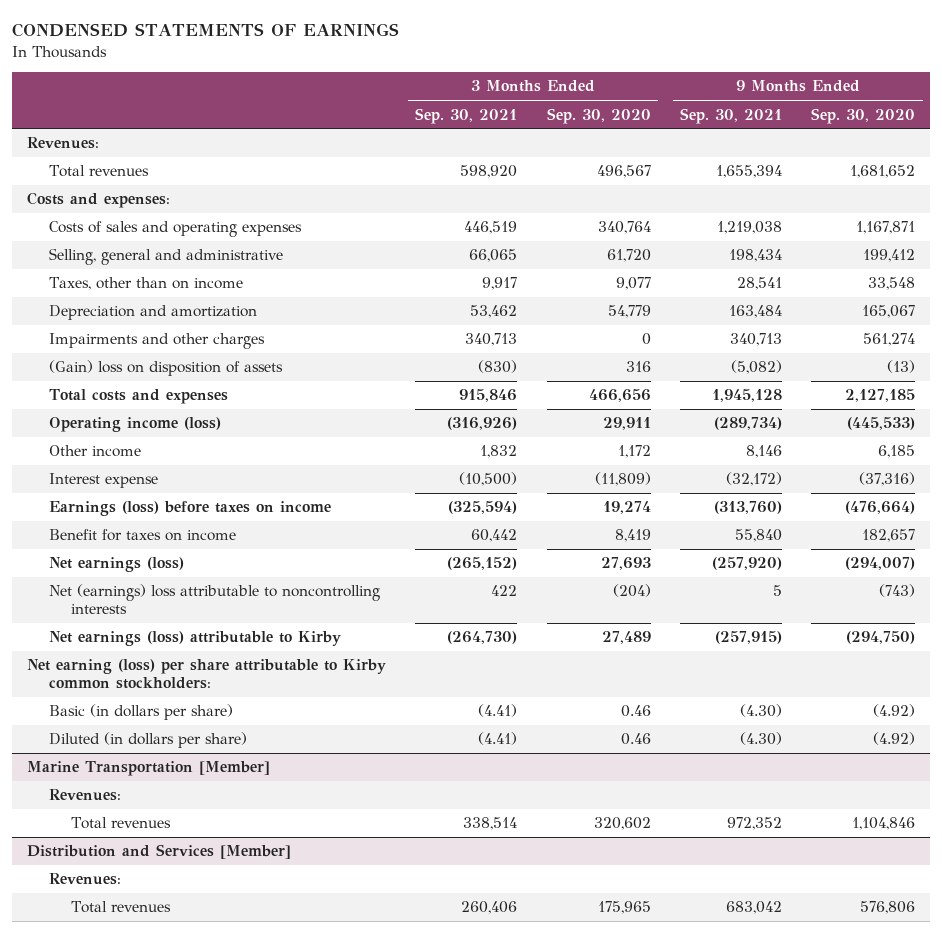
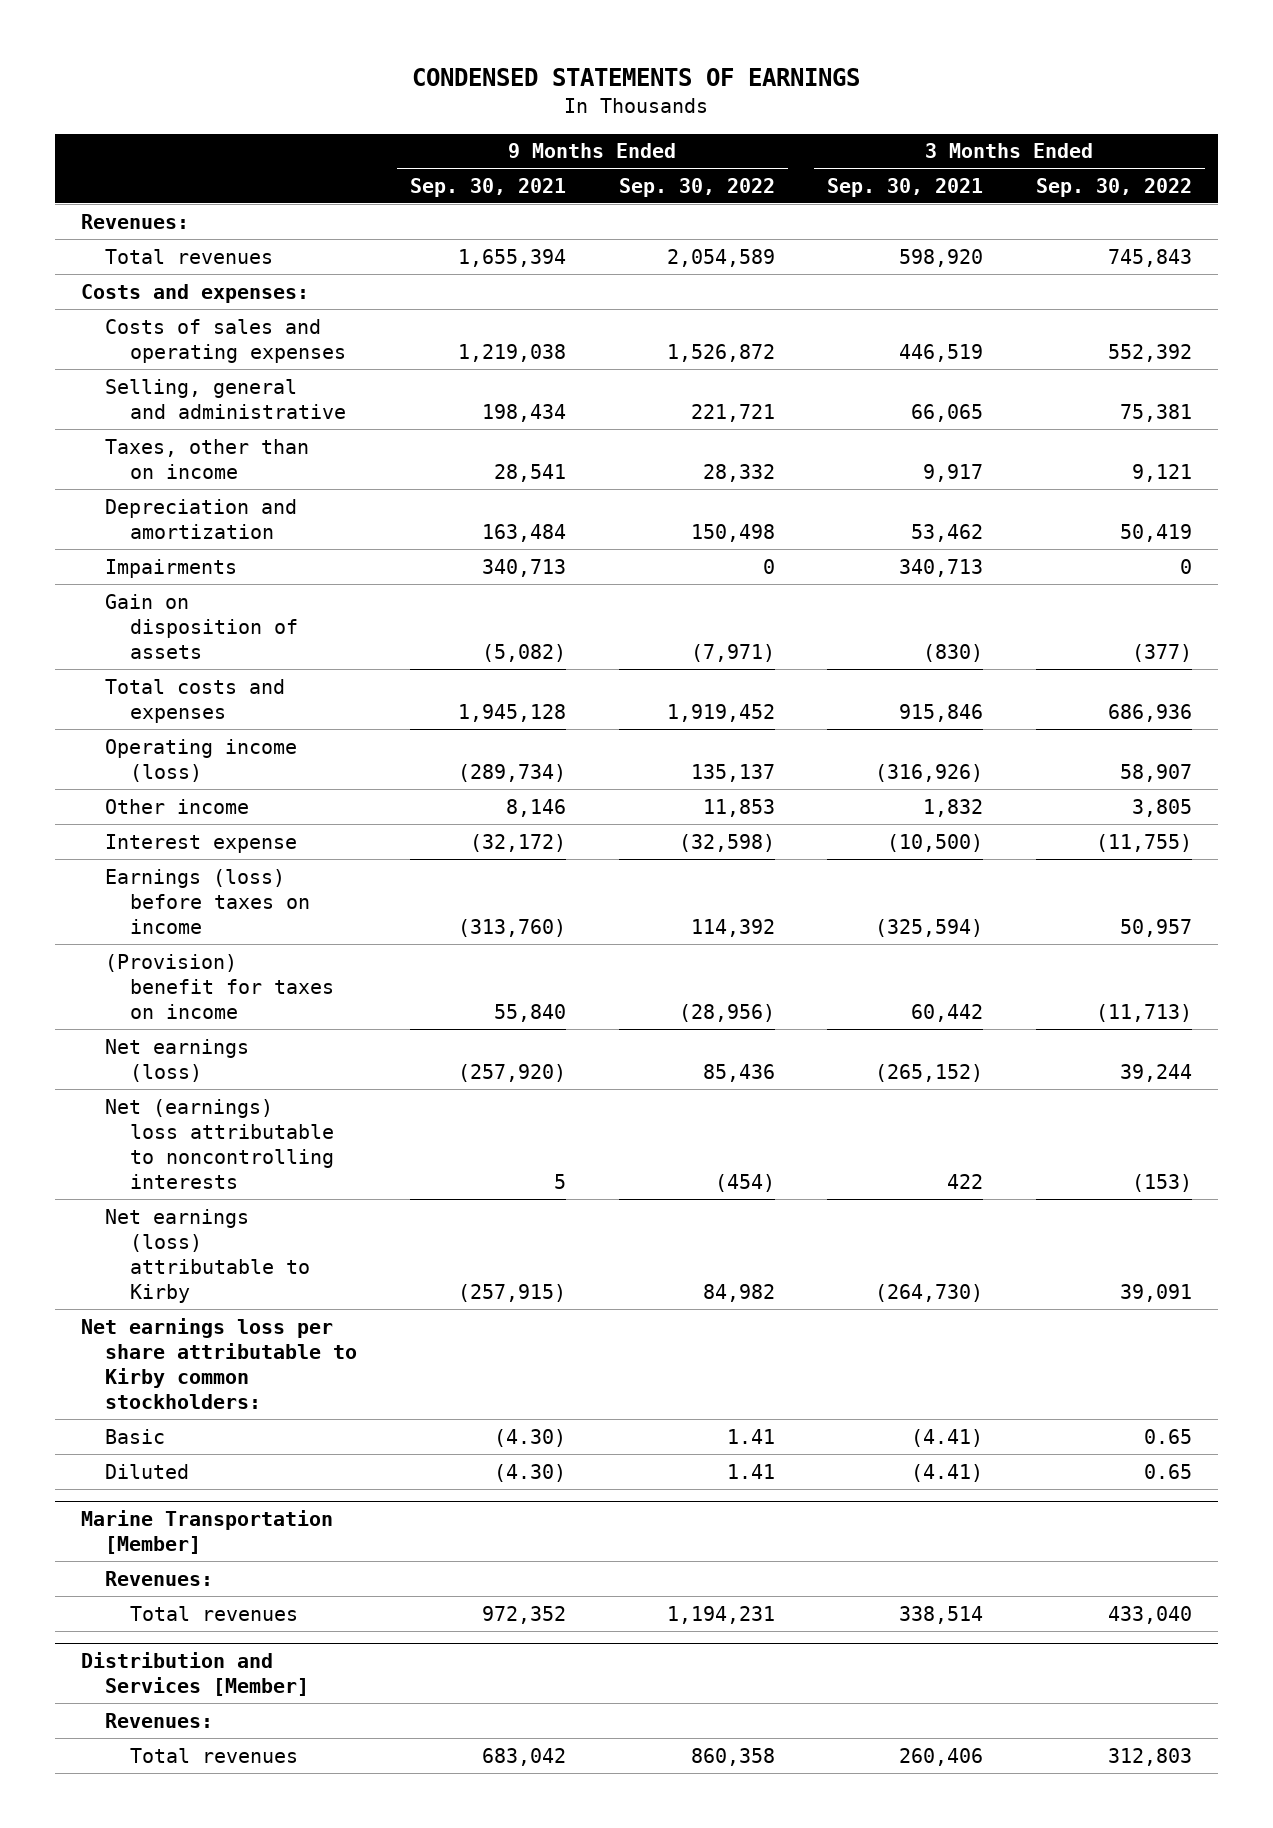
- | 3 Months Ended Sep. 30, 2021 | 3 Months Ended Sep. 30, 2020 | 9 Months Ended Sep. 30, 2021 | 9 Months Ended Sep. 30, 2020
+ | 9 Months Ended Sep. 30, 2021 | 9 Months Ended Sep. 30, 2022 | 3 Months Ended Sep. 30, 2021 | 3 Months Ended Sep. 30, 2022
- Impairments and other charges | 340,713 | 0 | 340,713 | 561,274
- (Gain) loss on disposition of assets | (830) | 316 | (5,082) | (13)
+ Impairments | 340,713 | 0 | 340,713 | 0
+ Gain on disposition of assets | (5,082) | (7,971) | (830) | (377)
- Benefit for taxes on income | 60,442 | 8,419 | 55,840 | 182,657
+ (Provision) benefit for taxes on income | 55,840 | (28,956) | 60,442 | (11,713)
- Net earning (loss) per share attributable to Kirby common stockholders:
- Basic (in dollars per share) | (4.41) | 0.46 | (4.30) | (4.92)
- Diluted (in dollars per share) | (4.41) | 0.46 | (4.30) | (4.92)
+ Net earnings loss per share attributable to Kirby common stockholders:
+ Basic | (4.30) | 1.41 | (4.41) | 0.65
+ Diluted | (4.30) | 1.41 | (4.41) | 0.65

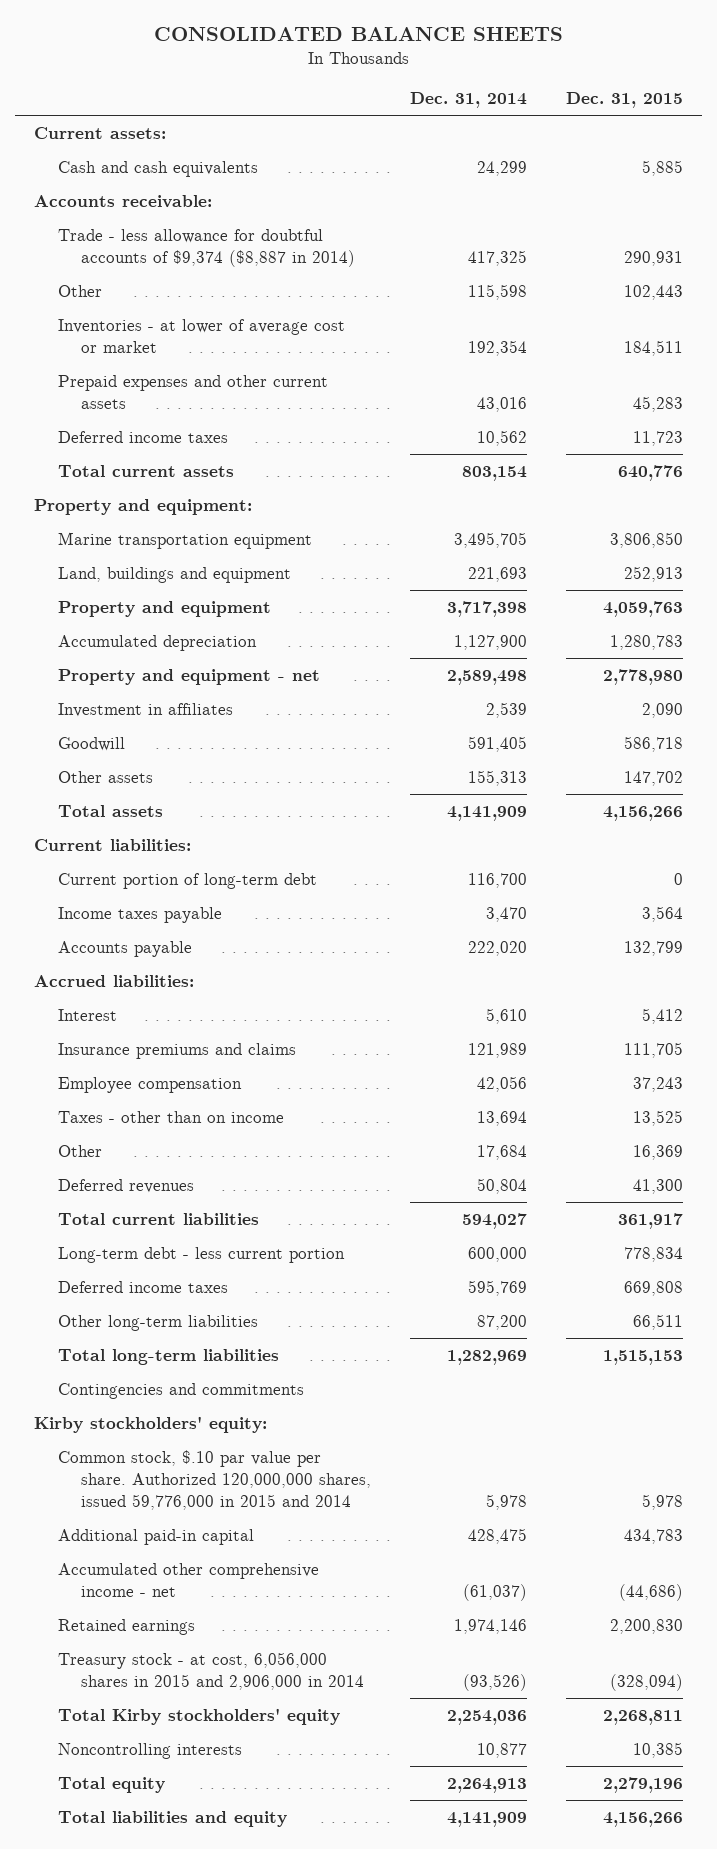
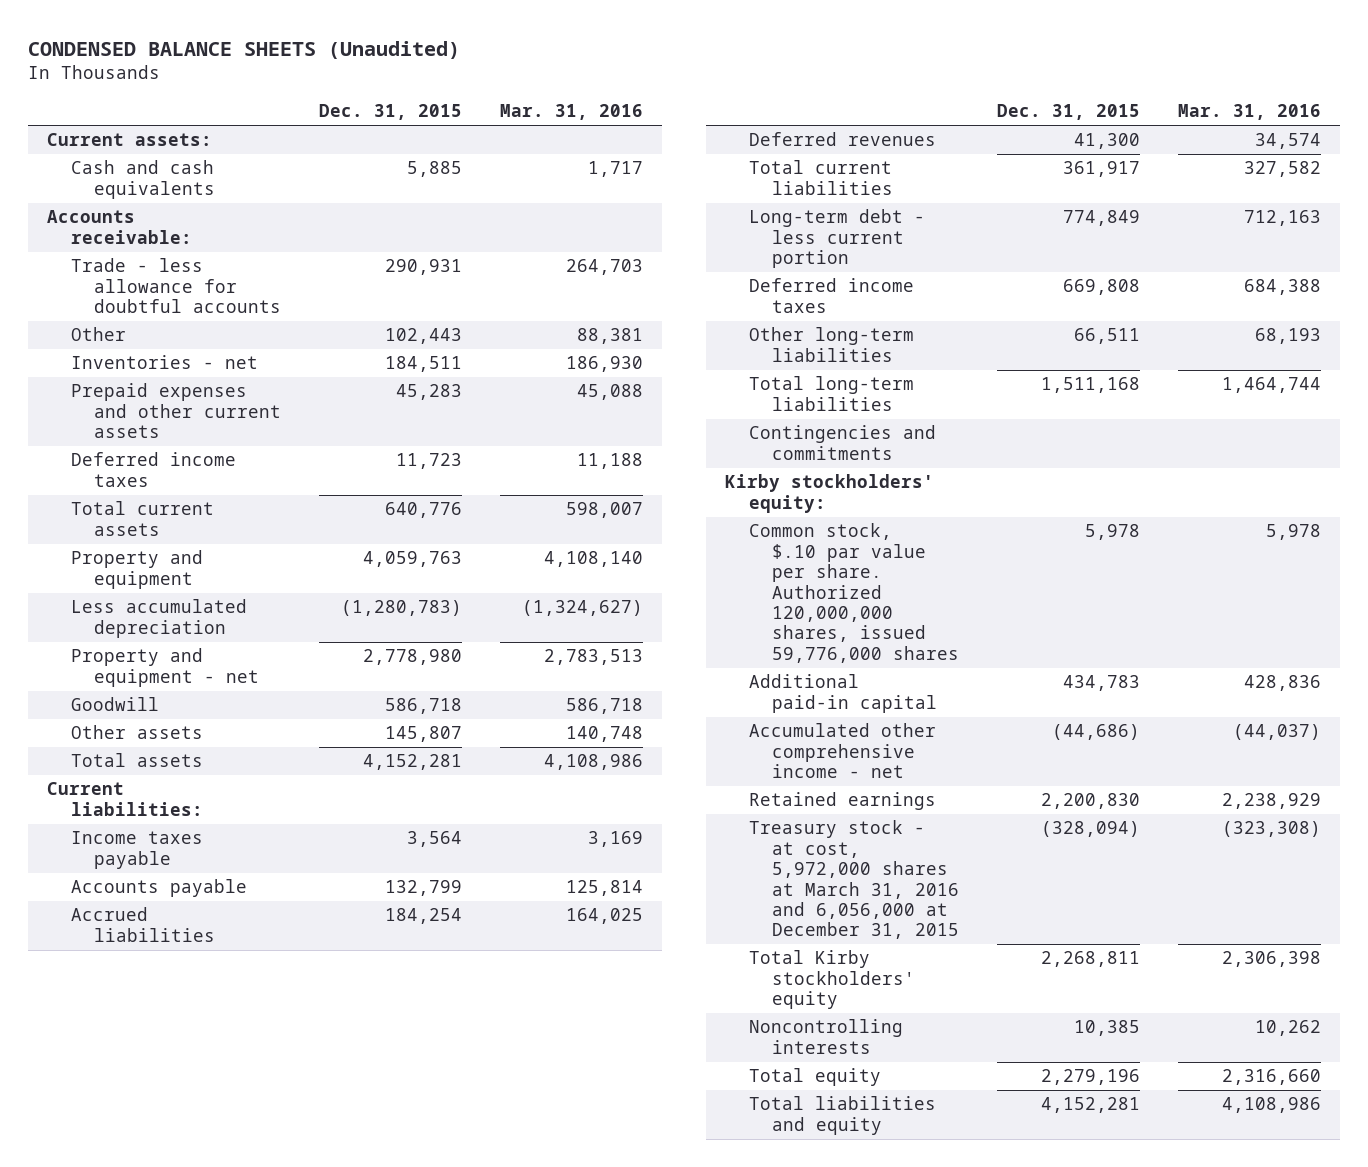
- CONSOLIDATED BALANCE SHEETS
+ CONDENSED BALANCE SHEETS (Unaudited)
- | Dec. 31, 2014 | Dec. 31, 2015
+ | Dec. 31, 2015 | Mar. 31, 2016
- Trade - less allowance for doubtful accounts of $9,374 ($8,887 in 2014) | 417,325 | 290,931
+ Trade - less allowance for doubtful accounts | 290,931 | 264,703
- Inventories - at lower of average cost or market | 192,354 | 184,511
+ Inventories - net | 184,511 | 186,930
- Property and equipment:
- Marine transportation equipment | 3,495,705 | 3,806,850
- Land, buildings and equipment | 221,693 | 252,913
- Accumulated depreciation | 1,127,900 | 1,280,783
+ Less accumulated depreciation | (1,280,783) | (1,324,627)
- Investment in affiliates | 2,539 | 2,090
- Other assets | 155,313 | 147,702
- Total assets | 4,141,909 | 4,156,266
+ Other assets | 145,807 | 140,748
+ Total assets | 4,152,281 | 4,108,986
- Current portion of long-term debt | 116,700 | 0
- Accrued liabilities:
- Interest | 5,610 | 5,412
- Insurance premiums and claims | 121,989 | 111,705
- Employee compensation | 42,056 | 37,243
- Taxes - other than on income | 13,694 | 13,525
- Other | 17,684 | 16,369
+ Accrued liabilities | 184,254 | 164,025
- Long-term debt - less current portion | 600,000 | 778,834
+ Long-term debt - less current portion | 774,849 | 712,163
- Total long-term liabilities | 1,282,969 | 1,515,153
+ Total long-term liabilities | 1,511,168 | 1,464,744
- Common stock, $.10 par value per share. Authorized 120,000,000 shares, issued 59,776,000 in 2015 and 2014 | 5,978 | 5,978
+ Common stock, $.10 par value per share. Authorized 120,000,000 shares, issued 59,776,000 shares | 5,978 | 5,978
- Treasury stock - at cost, 6,056,000 shares in 2015 and 2,906,000 in 2014 | (93,526) | (328,094)
+ Treasury stock - at cost, 5,972,000 shares at March 31, 2016 and 6,056,000 at December 31, 2015 | (328,094) | (323,308)
- Total liabilities and equity | 4,141,909 | 4,156,266
+ Total liabilities and equity | 4,152,281 | 4,108,986

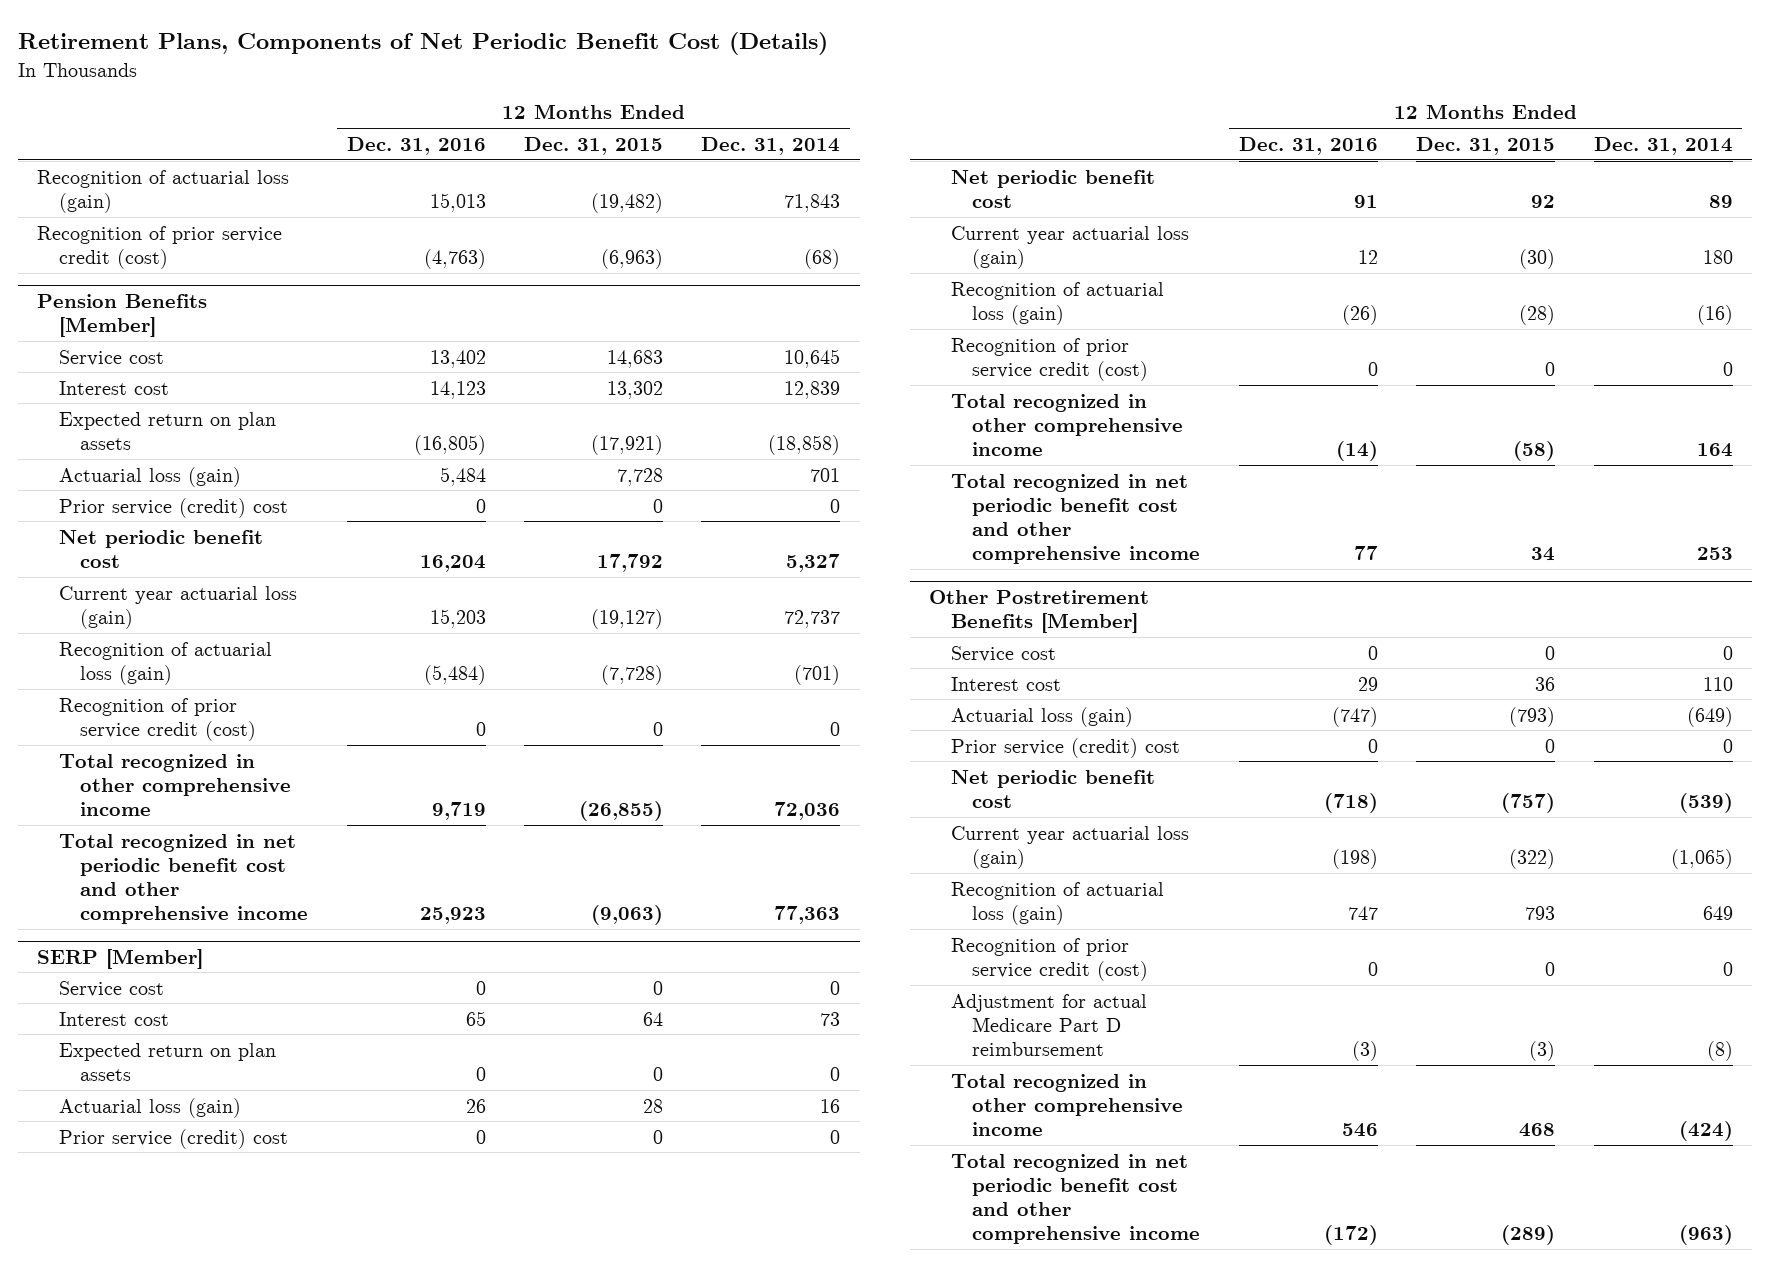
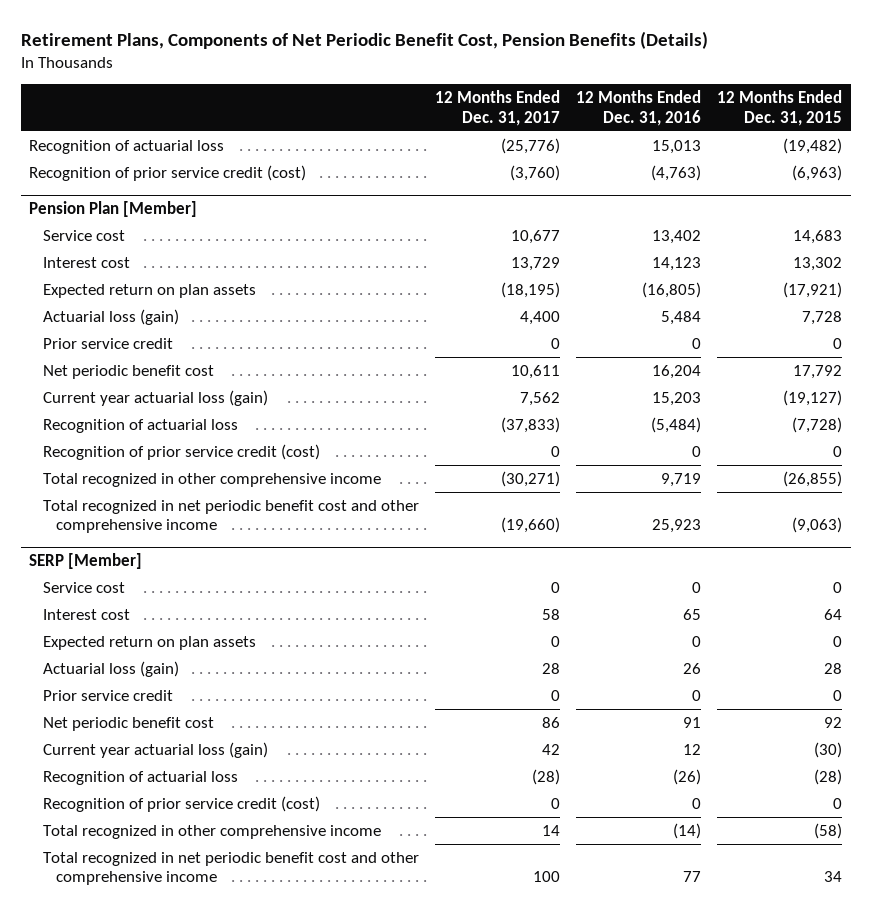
- Retirement Plans, Components of Net Periodic Benefit Cost (Details)
+ Retirement Plans, Components of Net Periodic Benefit Cost, Pension Benefits (Details)
- | 12 Months Ended Dec. 31, 2016 | 12 Months Ended Dec. 31, 2015 | 12 Months Ended Dec. 31, 2014
+ | 12 Months Ended Dec. 31, 2017 | 12 Months Ended Dec. 31, 2016 | 12 Months Ended Dec. 31, 2015
- Recognition of actuarial loss (gain) | 15,013 | (19,482) | 71,843
+ Recognition of actuarial loss | (25,776) | 15,013 | (19,482)
- Pension Benefits [Member]
+ Pension Plan [Member]
- Prior service (credit) cost | 0 | 0 | 0
+ Prior service credit | 0 | 0 | 0
- Recognition of actuarial loss (gain) | (5,484) | (7,728) | (701)
+ Recognition of actuarial loss | (37,833) | (5,484) | (7,728)
@ SERP [Member]
- Prior service (credit) cost | 0 | 0 | 0
+ Prior service credit | 0 | 0 | 0
- Recognition of actuarial loss (gain) | (26) | (28) | (16)
+ Recognition of actuarial loss | (28) | (26) | (28)
- Other Postretirement Benefits [Member]
- Service cost | 0 | 0 | 0
- Interest cost | 29 | 36 | 110
- Actuarial loss (gain) | (747) | (793) | (649)
- Prior service (credit) cost | 0 | 0 | 0
- Net periodic benefit cost | (718) | (757) | (539)
- Current year actuarial loss (gain) | (198) | (322) | (1,065)
- Recognition of actuarial loss (gain) | 747 | 793 | 649
- Recognition of prior service credit (cost) | 0 | 0 | 0
- Adjustment for actual Medicare Part D reimbursement | (3) | (3) | (8)
- Total recognized in other comprehensive income | 546 | 468 | (424)
- Total recognized in net periodic benefit cost and other comprehensive income | (172) | (289) | (963)

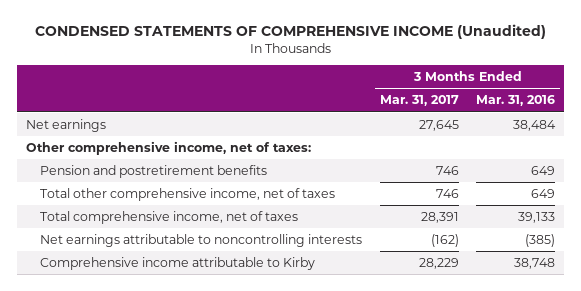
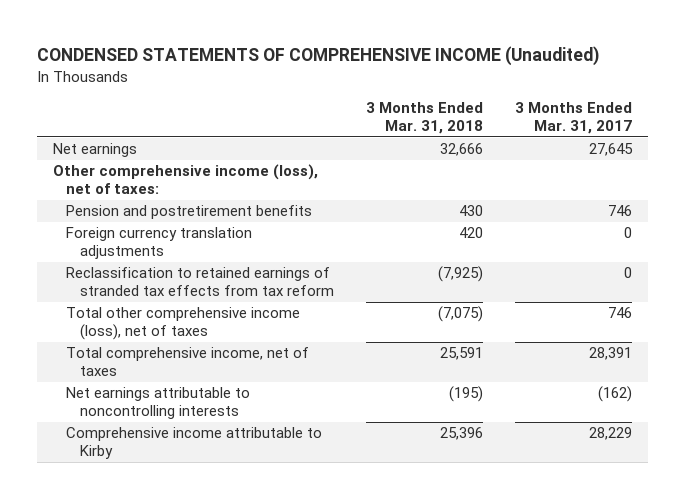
- | 3 Months Ended Mar. 31, 2017 | 3 Months Ended Mar. 31, 2016
+ | 3 Months Ended Mar. 31, 2018 | 3 Months Ended Mar. 31, 2017
- Other comprehensive income, net of taxes:
+ Other comprehensive income (loss), net of taxes:
- Total other comprehensive income, net of taxes | 746 | 649
+ Foreign currency translation adjustments | 420 | 0
+ Reclassification to retained earnings of stranded tax effects from tax reform | (7,925) | 0
+ Total other comprehensive income (loss), net of taxes | (7,075) | 746

